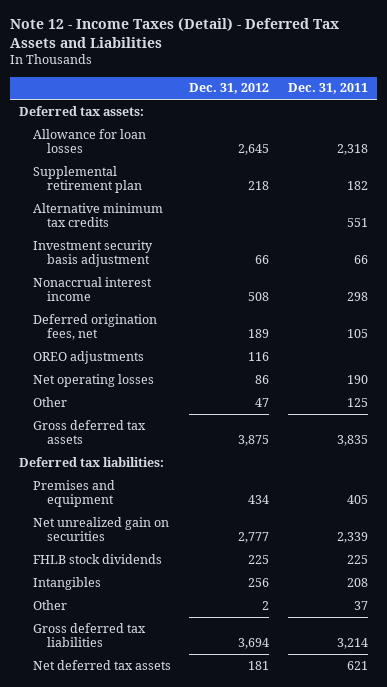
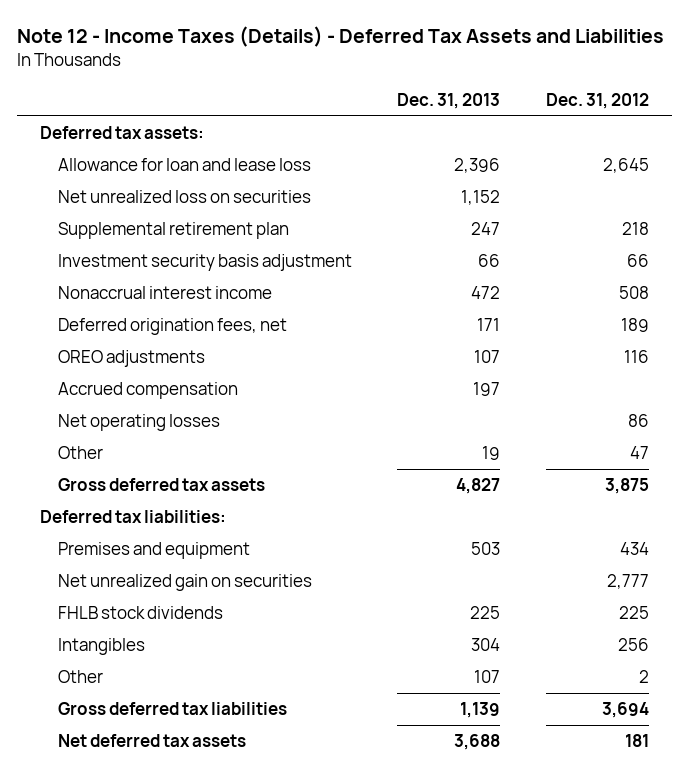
- Note 12 - Income Taxes (Detail) - Deferred Tax Assets and Liabilities
+ Note 12 - Income Taxes (Details) - Deferred Tax Assets and Liabilities
- | Dec. 31, 2012 | Dec. 31, 2011
+ | Dec. 31, 2013 | Dec. 31, 2012
- Allowance for loan losses | 2,645 | 2,318
+ Allowance for loan and lease loss | 2,396 | 2,645
+ Net unrealized loss on securities | 1,152 |
- Alternative minimum tax credits | | 551
+ Accrued compensation | 197 |

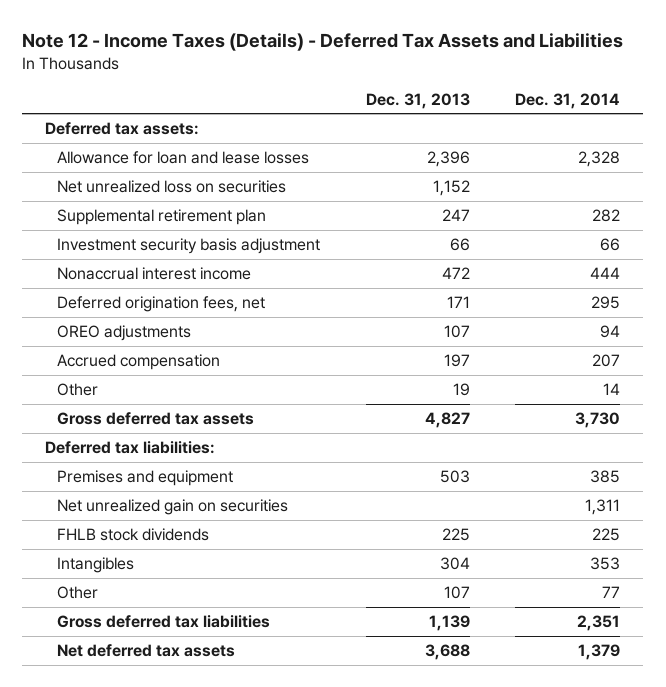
- | Dec. 31, 2013 | Dec. 31, 2012
+ | Dec. 31, 2013 | Dec. 31, 2014
- Allowance for loan and lease loss | 2,396 | 2,645
+ Allowance for loan and lease losses | 2,396 | 2,328
- Net operating losses | | 86

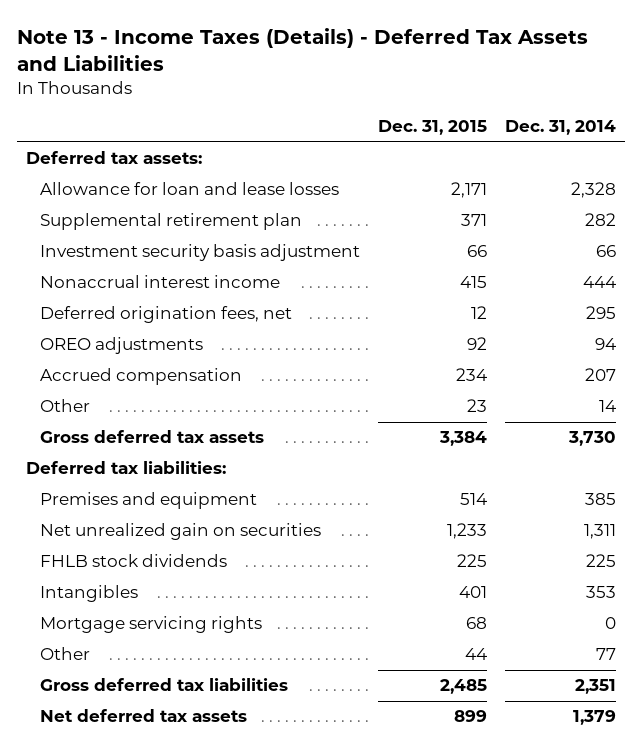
- Note 12 - Income Taxes (Details) - Deferred Tax Assets and Liabilities
+ Note 13 - Income Taxes (Details) - Deferred Tax Assets and Liabilities
- | Dec. 31, 2013 | Dec. 31, 2014
+ | Dec. 31, 2015 | Dec. 31, 2014
- Net unrealized loss on securities | 1,152 |
+ Mortgage servicing rights | 68 | 0

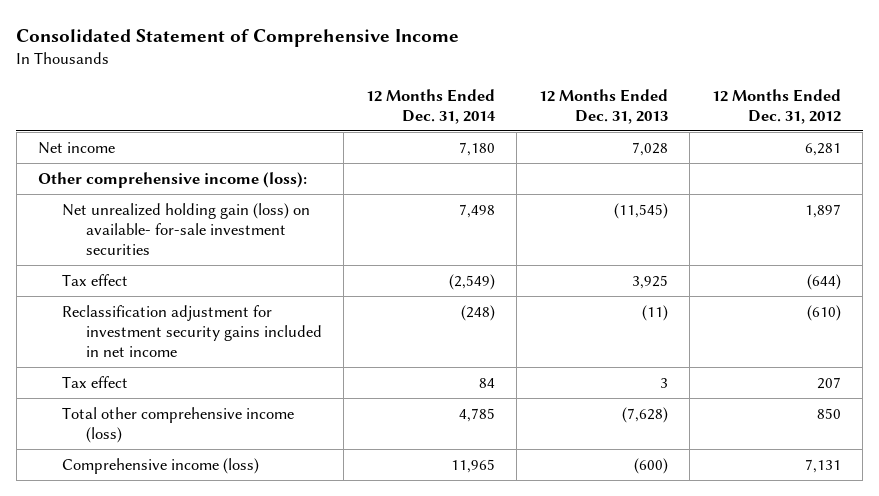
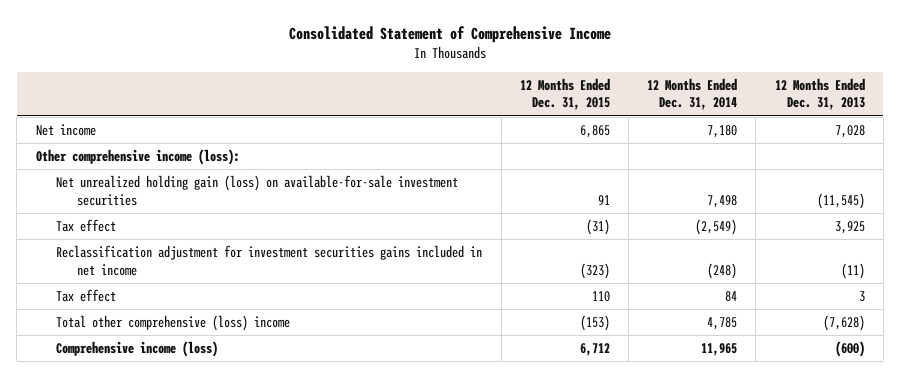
- | 12 Months Ended Dec. 31, 2014 | 12 Months Ended Dec. 31, 2013 | 12 Months Ended Dec. 31, 2012
+ | 12 Months Ended Dec. 31, 2015 | 12 Months Ended Dec. 31, 2014 | 12 Months Ended Dec. 31, 2013
- Net unrealized holding gain (loss) on available- for-sale investment securities | 7,498 | (11,545) | 1,897
+ Net unrealized holding gain (loss) on available-for-sale investment securities | 91 | 7,498 | (11,545)
- Reclassification adjustment for investment security gains included in net income | (248) | (11) | (610)
+ Reclassification adjustment for investment securities gains included in net income | (323) | (248) | (11)
- Total other comprehensive income (loss) | 4,785 | (7,628) | 850
+ Total other comprehensive (loss) income | (153) | 4,785 | (7,628)

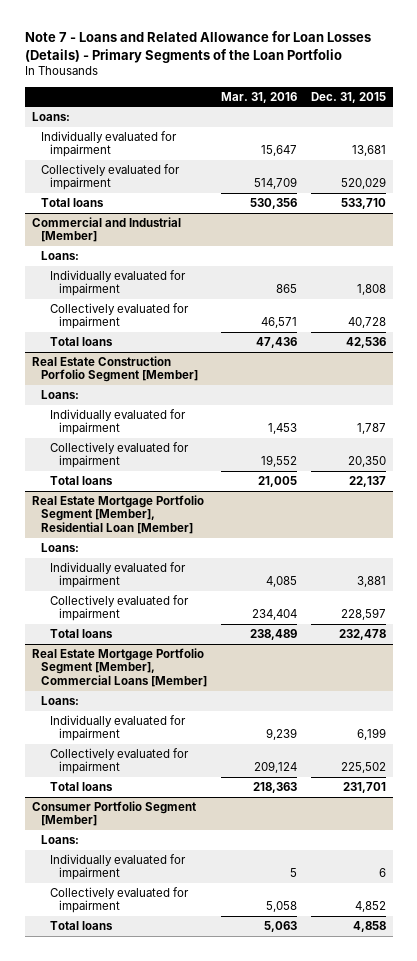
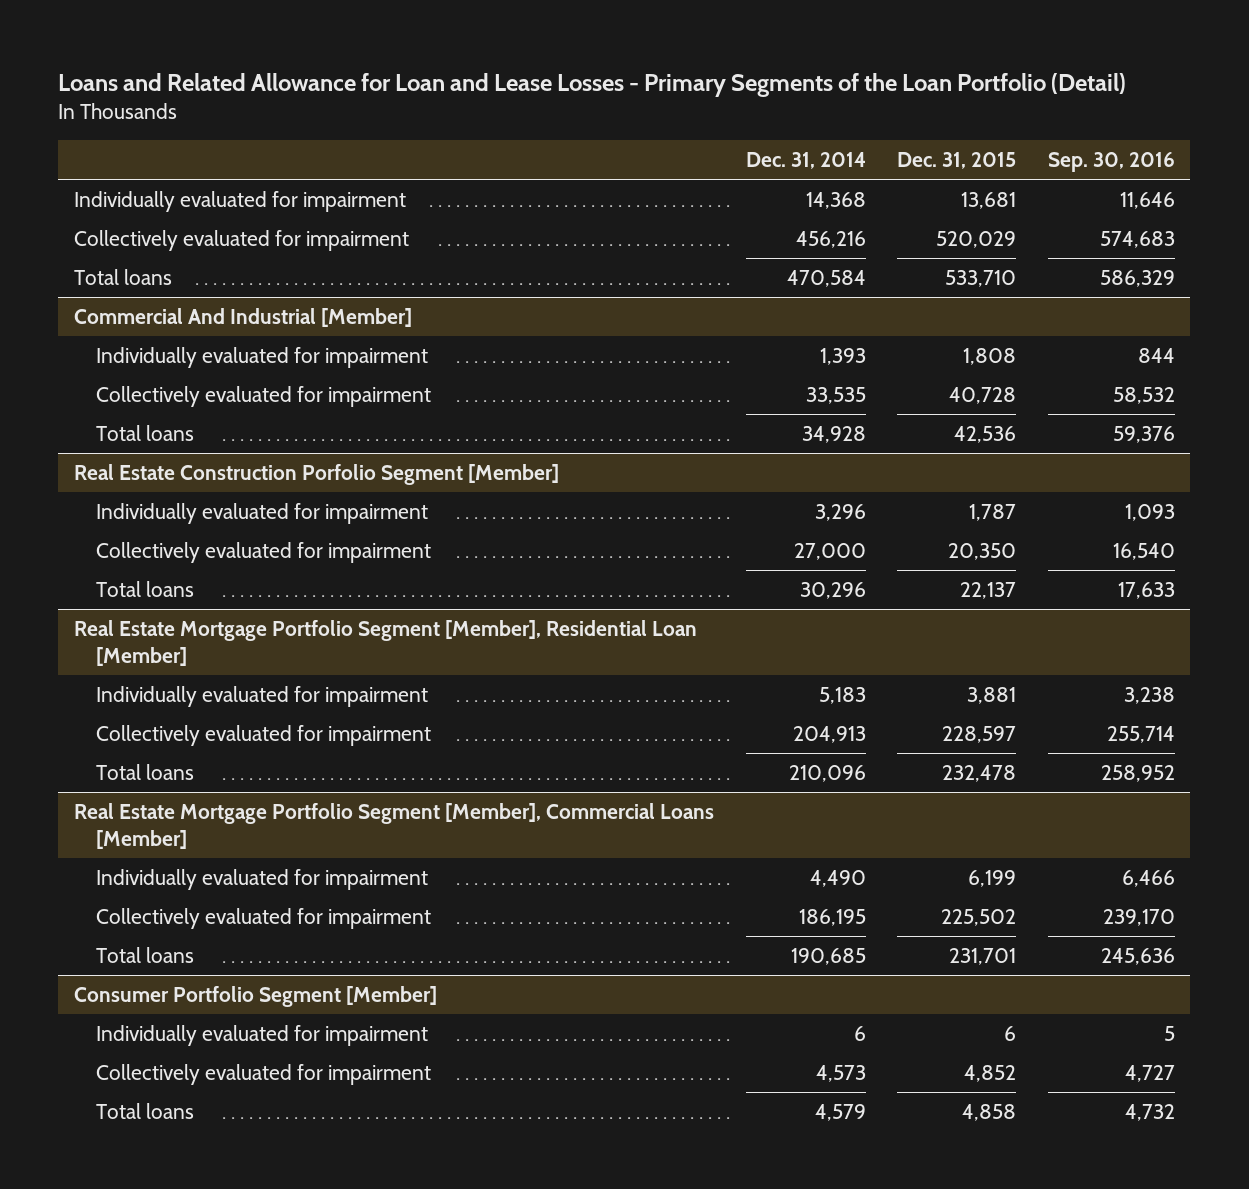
- Note 7 - Loans and Related Allowance for Loan Losses (Details) - Primary Segments of the Loan Portfolio
+ Loans and Related Allowance for Loan and Lease Losses - Primary Segments of the Loan Portfolio (Detail)
- | Mar. 31, 2016 | Dec. 31, 2015
+ | Dec. 31, 2014 | Dec. 31, 2015 | Sep. 30, 2016
- Loans:
- Commercial and Industrial [Member]
- Loans:
+ Commercial And Industrial [Member]
@ Real Estate Construction Porfolio Segment [Member]
- Loans:
@ Real Estate Mortgage Portfolio Segment [Member], Residential Loan [Member]
- Loans:
@ Real Estate Mortgage Portfolio Segment [Member], Commercial Loans [Member]
- Loans:
@ Consumer Portfolio Segment [Member]
- Loans:

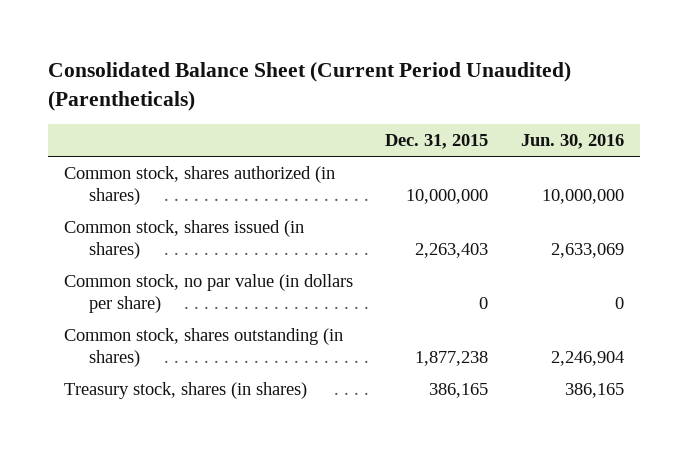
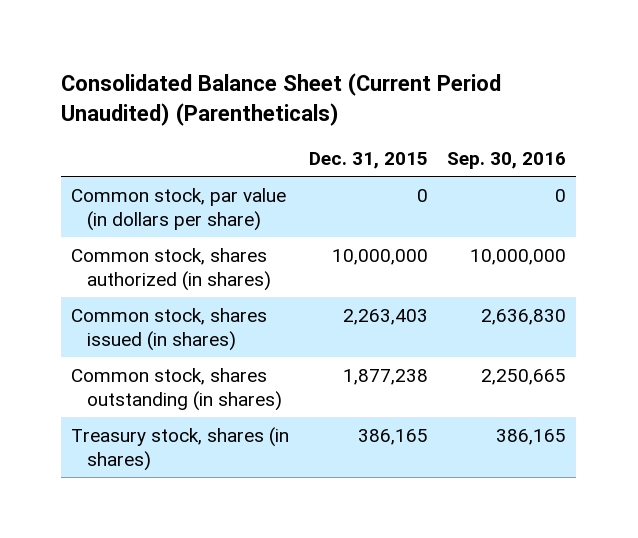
- | Dec. 31, 2015 | Jun. 30, 2016
+ | Dec. 31, 2015 | Sep. 30, 2016
+ Common stock, par value (in dollars per share) | 0 | 0
- Common stock, no par value (in dollars per share) | 0 | 0

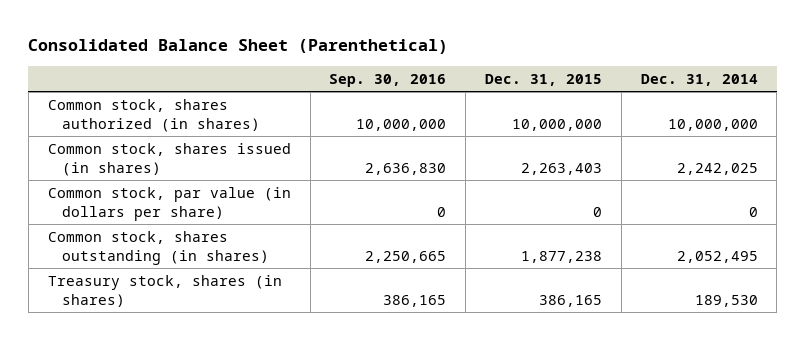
- Consolidated Balance Sheet (Current Period Unaudited) (Parentheticals)
+ Consolidated Balance Sheet (Parenthetical)
- | Dec. 31, 2015 | Sep. 30, 2016
+ | Sep. 30, 2016 | Dec. 31, 2015 | Dec. 31, 2014
moved down: Common stock, par value (in dollars per share) | 0 | 0 | 0

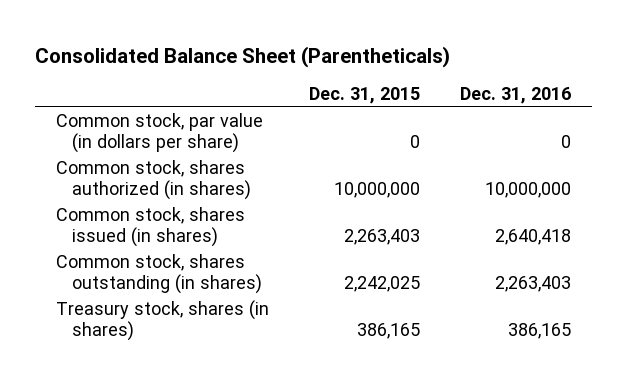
- Consolidated Balance Sheet (Parenthetical)
+ Consolidated Balance Sheet (Parentheticals)
- | Sep. 30, 2016 | Dec. 31, 2015 | Dec. 31, 2014
+ | Dec. 31, 2015 | Dec. 31, 2016
moved up: Common stock, par value (in dollars per share) | 0 | 0
- Common stock, shares outstanding (in shares) | 2,250,665 | 1,877,238 | 2,052,495
+ Common stock, shares outstanding (in shares) | 2,242,025 | 2,263,403

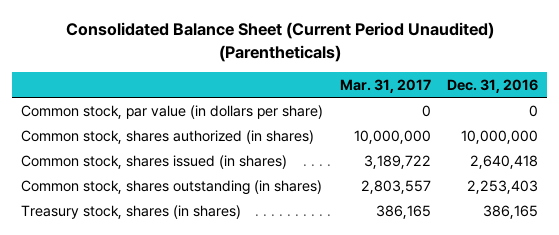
- Consolidated Balance Sheet (Parentheticals)
+ Consolidated Balance Sheet (Current Period Unaudited) (Parentheticals)
- | Dec. 31, 2015 | Dec. 31, 2016
+ | Mar. 31, 2017 | Dec. 31, 2016
- Common stock, shares outstanding (in shares) | 2,242,025 | 2,263,403
+ Common stock, shares outstanding (in shares) | 2,803,557 | 2,253,403

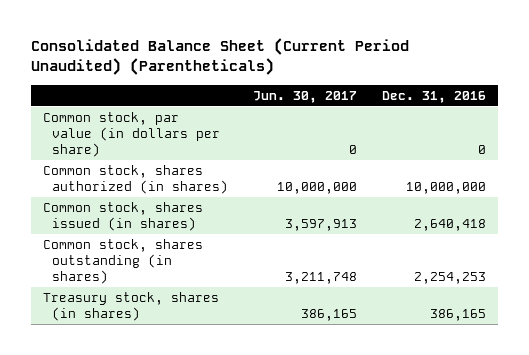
- | Mar. 31, 2017 | Dec. 31, 2016
+ | Jun. 30, 2017 | Dec. 31, 2016
- Common stock, shares outstanding (in shares) | 2,803,557 | 2,253,403
+ Common stock, shares outstanding (in shares) | 3,211,748 | 2,254,253

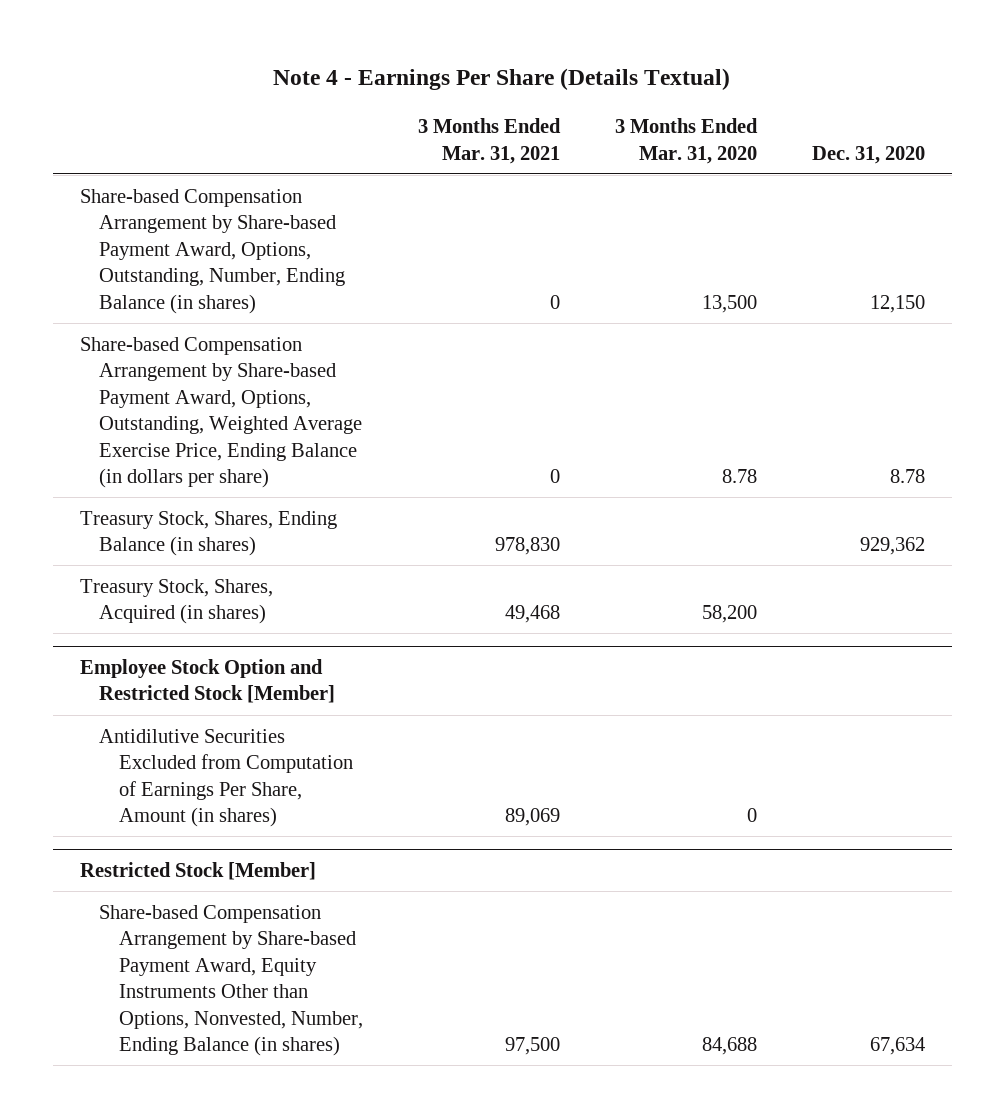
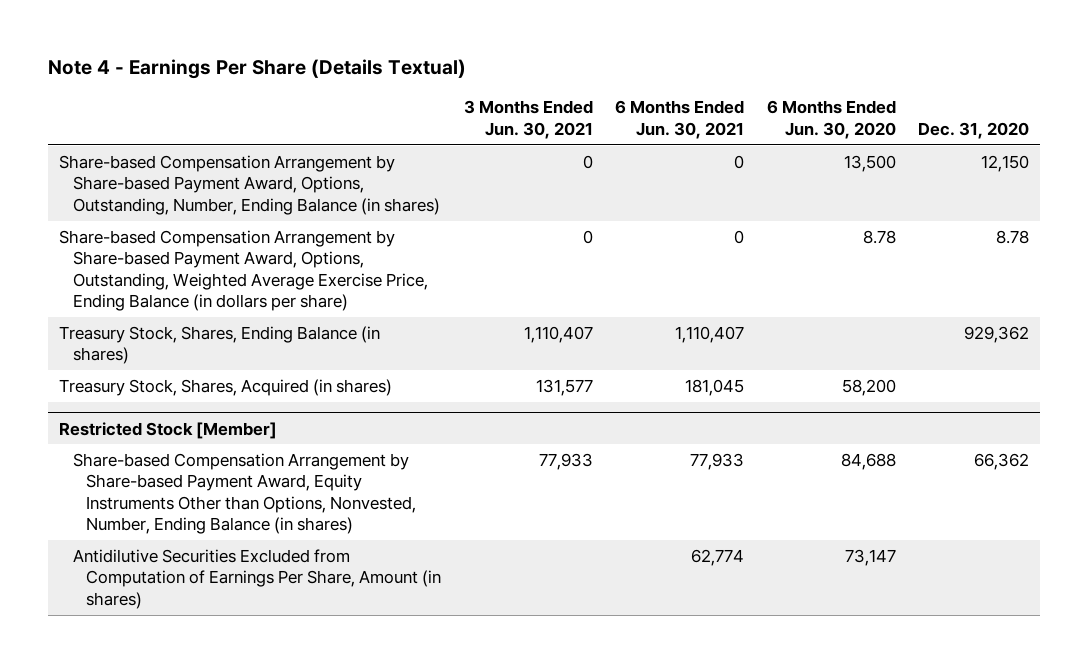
- | 3 Months Ended Mar. 31, 2021 | 3 Months Ended Mar. 31, 2020 | Dec. 31, 2020
+ | 3 Months Ended Jun. 30, 2021 | 6 Months Ended Jun. 30, 2021 | 6 Months Ended Jun. 30, 2020 | Dec. 31, 2020
- Employee Stock Option and Restricted Stock [Member]
- Antidilutive Securities Excluded from Computation of Earnings Per Share, Amount (in shares) | 89,069 | 0 |
@ Restricted Stock [Member]
- Share-based Compensation Arrangement by Share-based Payment Award, Equity Instruments Other than Options, Nonvested, Number, Ending Balance (in shares) | 97,500 | 84,688 | 67,634
+ Share-based Compensation Arrangement by Share-based Payment Award, Equity Instruments Other than Options, Nonvested, Number, Ending Balance (in shares) | 77,933 | 77,933 | 84,688 | 66,362
+ Antidilutive Securities Excluded from Computation of Earnings Per Share, Amount (in shares) | | 62,774 | 73,147 |

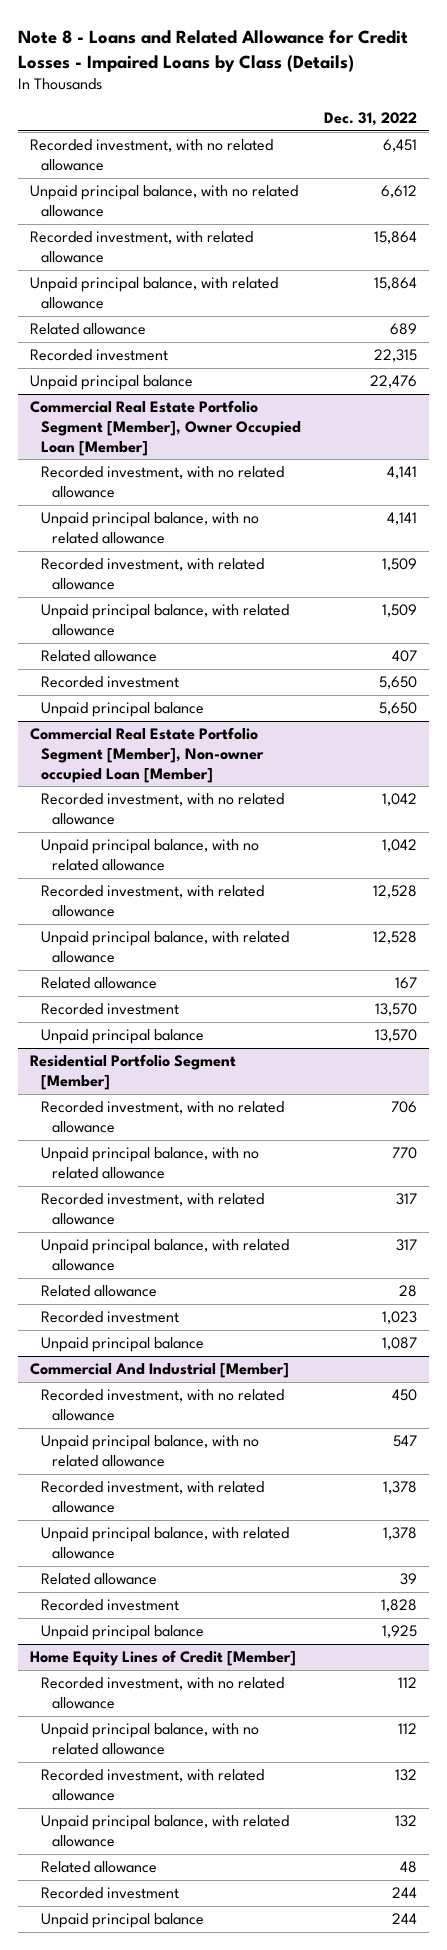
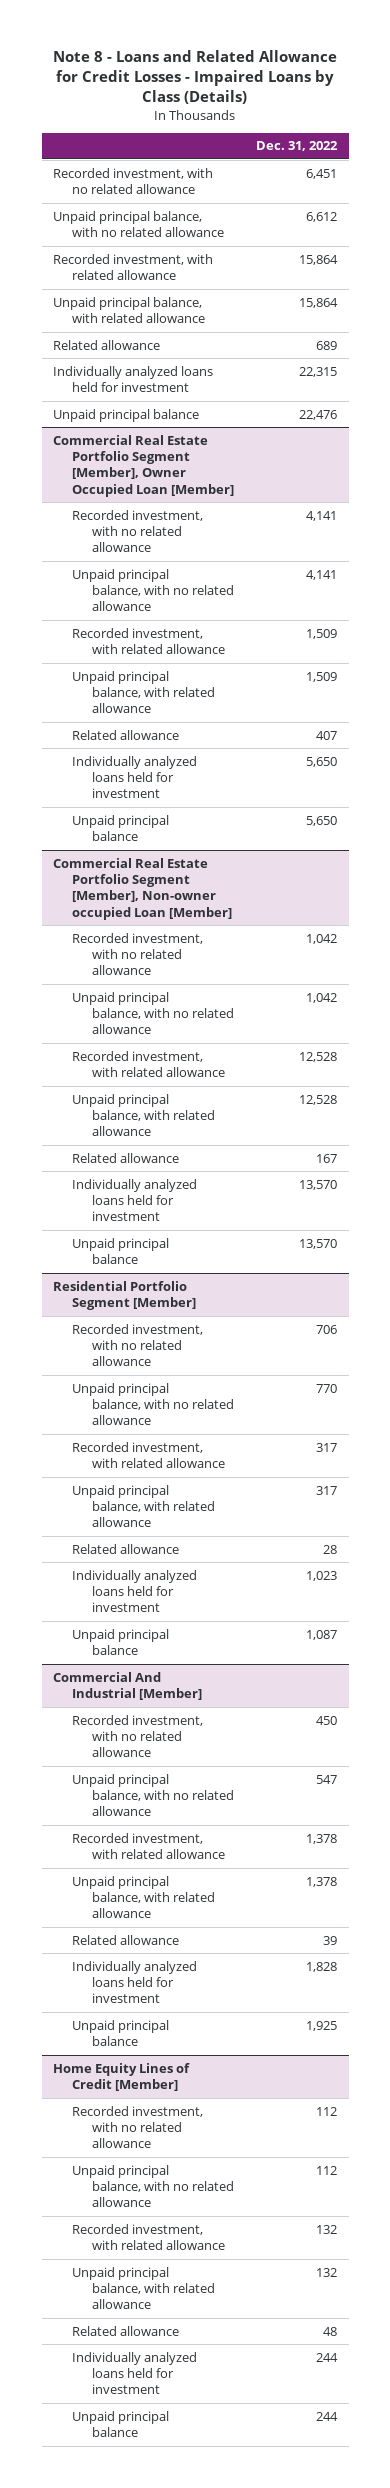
- Recorded investment | 22,315
+ Individually analyzed loans held for investment | 22,315
@ Commercial Real Estate Portfolio Segment [Member], Owner Occupied Loan [Member]
- Recorded investment | 5,650
+ Individually analyzed loans held for investment | 5,650
@ Commercial Real Estate Portfolio Segment [Member], Non-owner occupied Loan [Member]
- Recorded investment | 13,570
+ Individually analyzed loans held for investment | 13,570
@ Residential Portfolio Segment [Member]
- Recorded investment | 1,023
+ Individually analyzed loans held for investment | 1,023
@ Commercial And Industrial [Member]
- Recorded investment | 1,828
+ Individually analyzed loans held for investment | 1,828
@ Home Equity Lines of Credit [Member]
- Recorded investment | 244
+ Individually analyzed loans held for investment | 244

